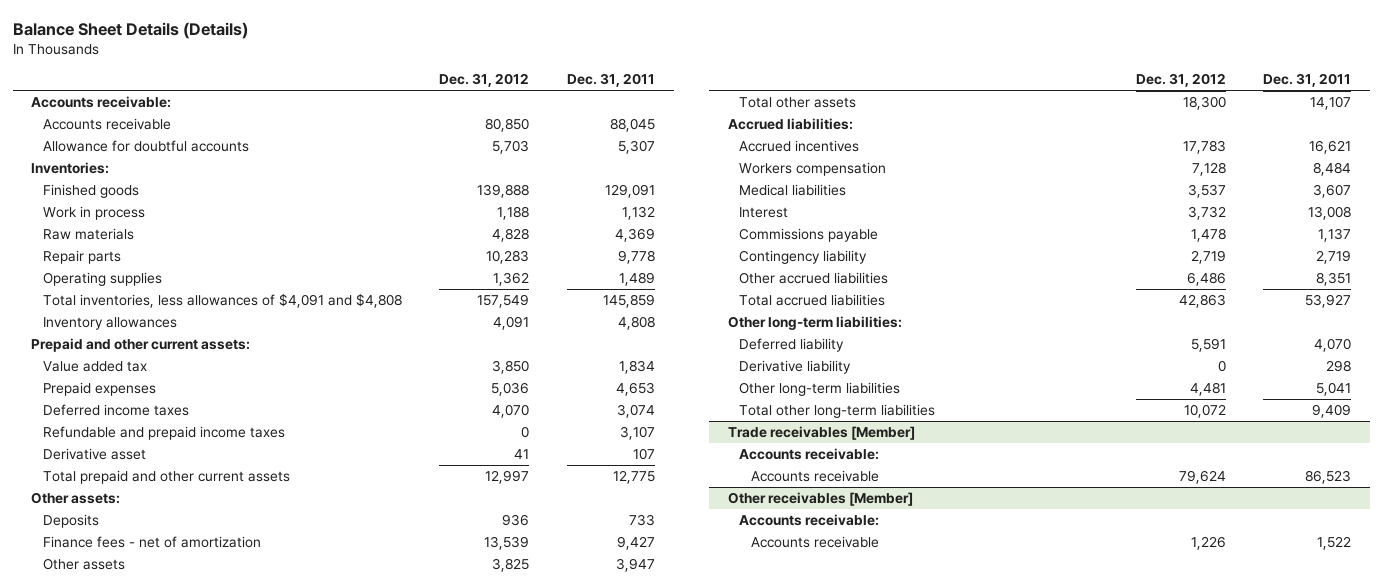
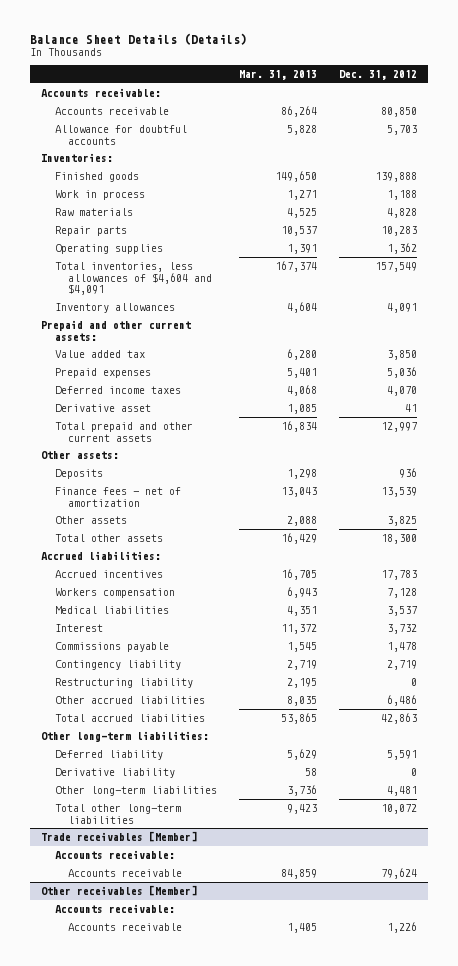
- | Dec. 31, 2012 | Dec. 31, 2011
+ | Mar. 31, 2013 | Dec. 31, 2012
- Total inventories, less allowances of $4,091 and $4,808 | 157,549 | 145,859
+ Total inventories, less allowances of $4,604 and $4,091 | 167,374 | 157,549
- Refundable and prepaid income taxes | 0 | 3,107
+ Restructuring liability | 2,195 | 0

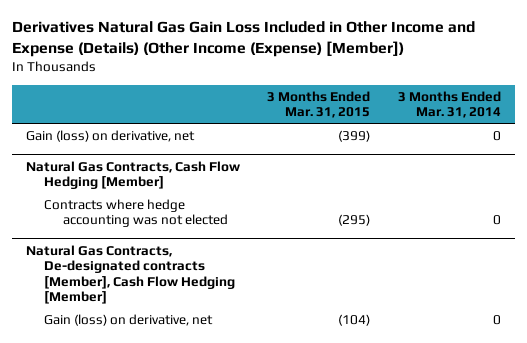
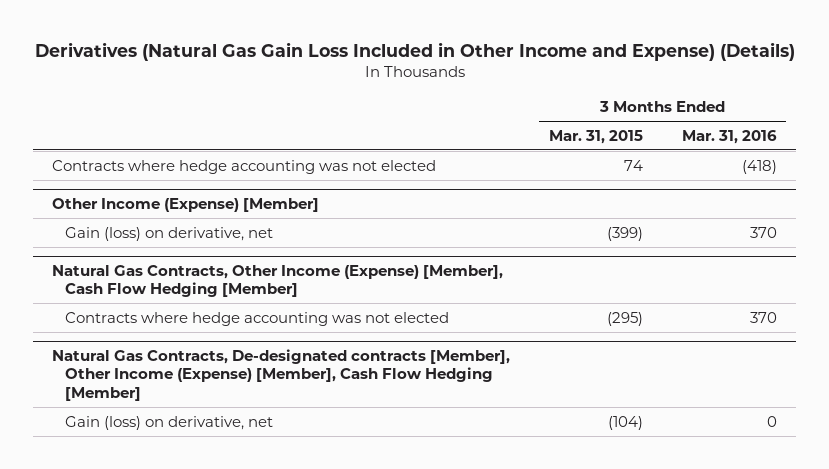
- Derivatives Natural Gas Gain Loss Included in Other Income and Expense (Details) (Other Income (Expense) [Member])
+ Derivatives (Natural Gas Gain Loss Included in Other Income and Expense) (Details)
- | 3 Months Ended Mar. 31, 2015 | 3 Months Ended Mar. 31, 2014
+ | 3 Months Ended Mar. 31, 2015 | 3 Months Ended Mar. 31, 2016
+ Contracts where hedge accounting was not elected | 74 | (418)
+ Other Income (Expense) [Member]
- Natural Gas Contracts, Cash Flow Hedging [Member]
+ Natural Gas Contracts, Other Income (Expense) [Member], Cash Flow Hedging [Member]
- Natural Gas Contracts, De-designated contracts [Member], Cash Flow Hedging [Member]
+ Natural Gas Contracts, De-designated contracts [Member], Other Income (Expense) [Member], Cash Flow Hedging [Member]

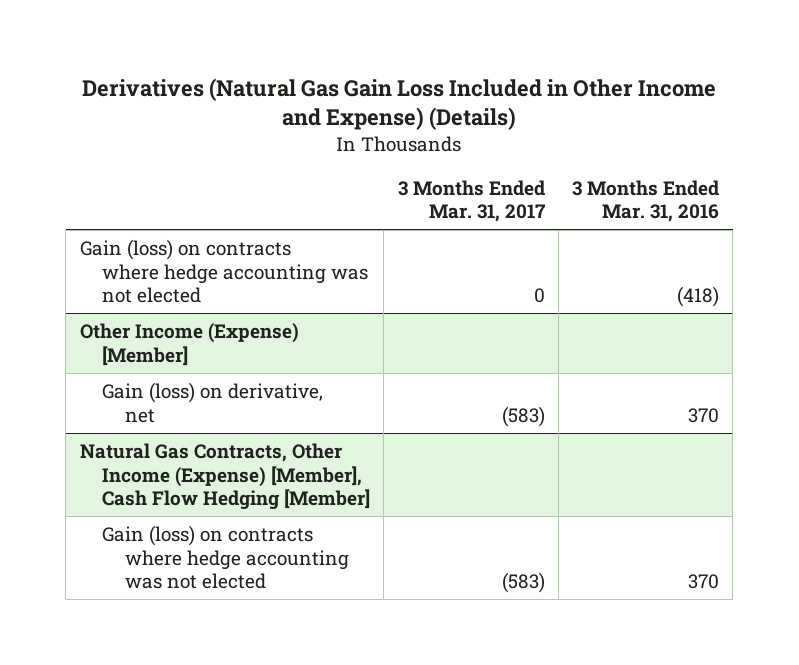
- | 3 Months Ended Mar. 31, 2015 | 3 Months Ended Mar. 31, 2016
+ | 3 Months Ended Mar. 31, 2017 | 3 Months Ended Mar. 31, 2016
- Contracts where hedge accounting was not elected | 74 | (418)
+ Gain (loss) on contracts where hedge accounting was not elected | 0 | (418)
@ Natural Gas Contracts, Other Income (Expense) [Member], Cash Flow Hedging [Member]
- Contracts where hedge accounting was not elected | (295) | 370
- Natural Gas Contracts, De-designated contracts [Member], Other Income (Expense) [Member], Cash Flow Hedging [Member]
- Gain (loss) on derivative, net | (104) | 0
@ Natural Gas Contracts, Other Income (Expense) [Member], Cash Flow Hedging [Member]
+ Gain (loss) on contracts where hedge accounting was not elected | (583) | 370

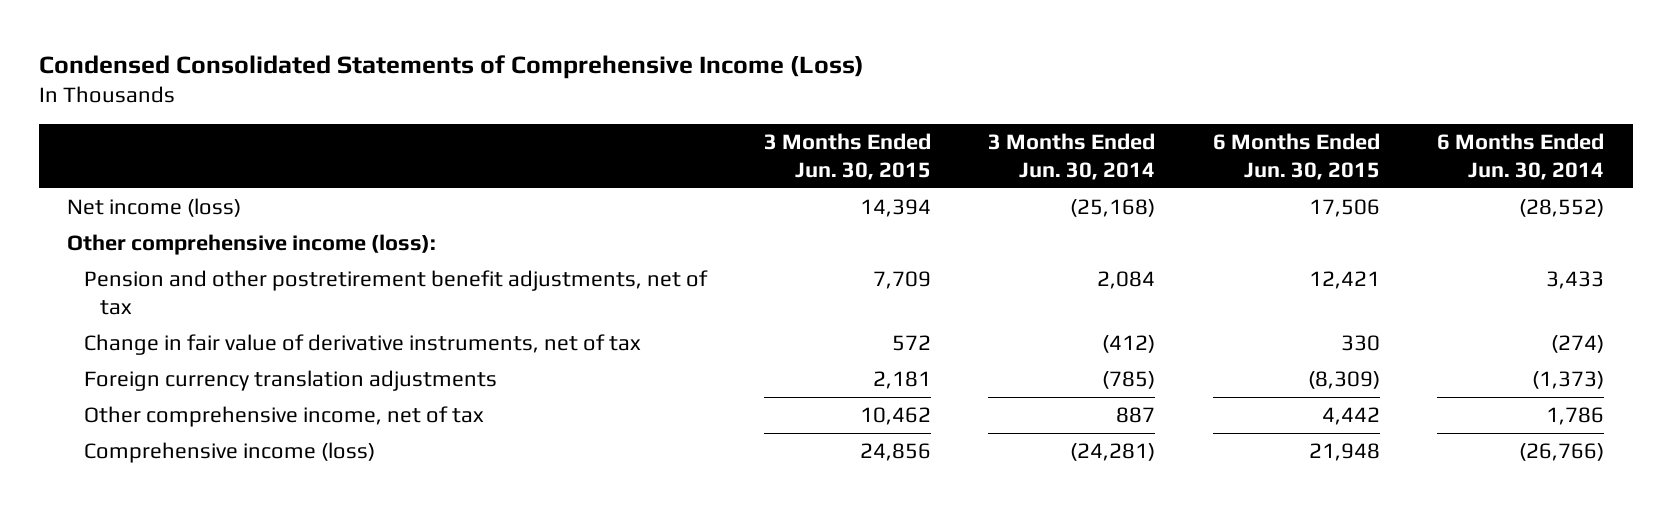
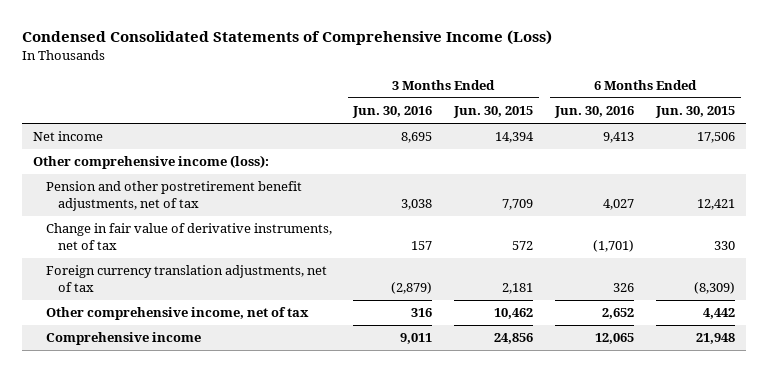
- | 3 Months Ended Jun. 30, 2015 | 3 Months Ended Jun. 30, 2014 | 6 Months Ended Jun. 30, 2015 | 6 Months Ended Jun. 30, 2014
+ | 3 Months Ended Jun. 30, 2016 | 3 Months Ended Jun. 30, 2015 | 6 Months Ended Jun. 30, 2016 | 6 Months Ended Jun. 30, 2015
- Net income (loss) | 14,394 | (25,168) | 17,506 | (28,552)
+ Net income | 8,695 | 14,394 | 9,413 | 17,506
- Foreign currency translation adjustments | 2,181 | (785) | (8,309) | (1,373)
+ Foreign currency translation adjustments, net of tax | (2,879) | 2,181 | 326 | (8,309)
- Comprehensive income (loss) | 24,856 | (24,281) | 21,948 | (26,766)
+ Comprehensive income | 9,011 | 24,856 | 12,065 | 21,948

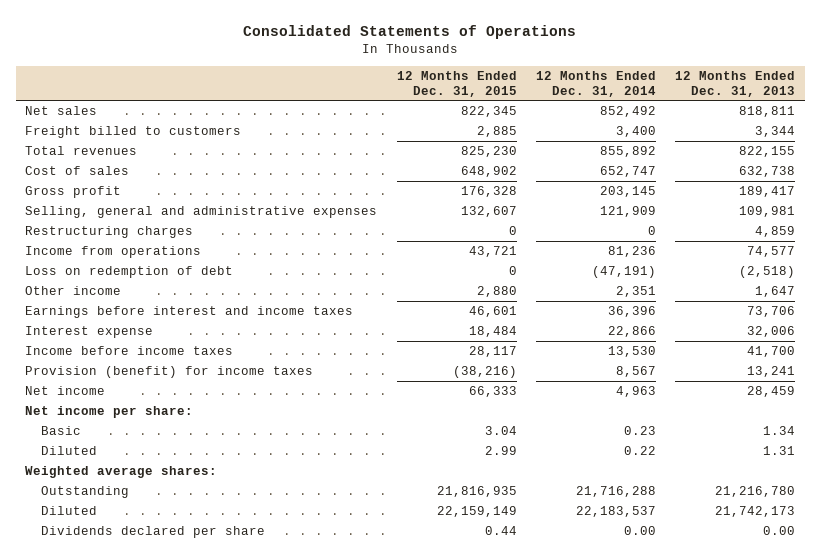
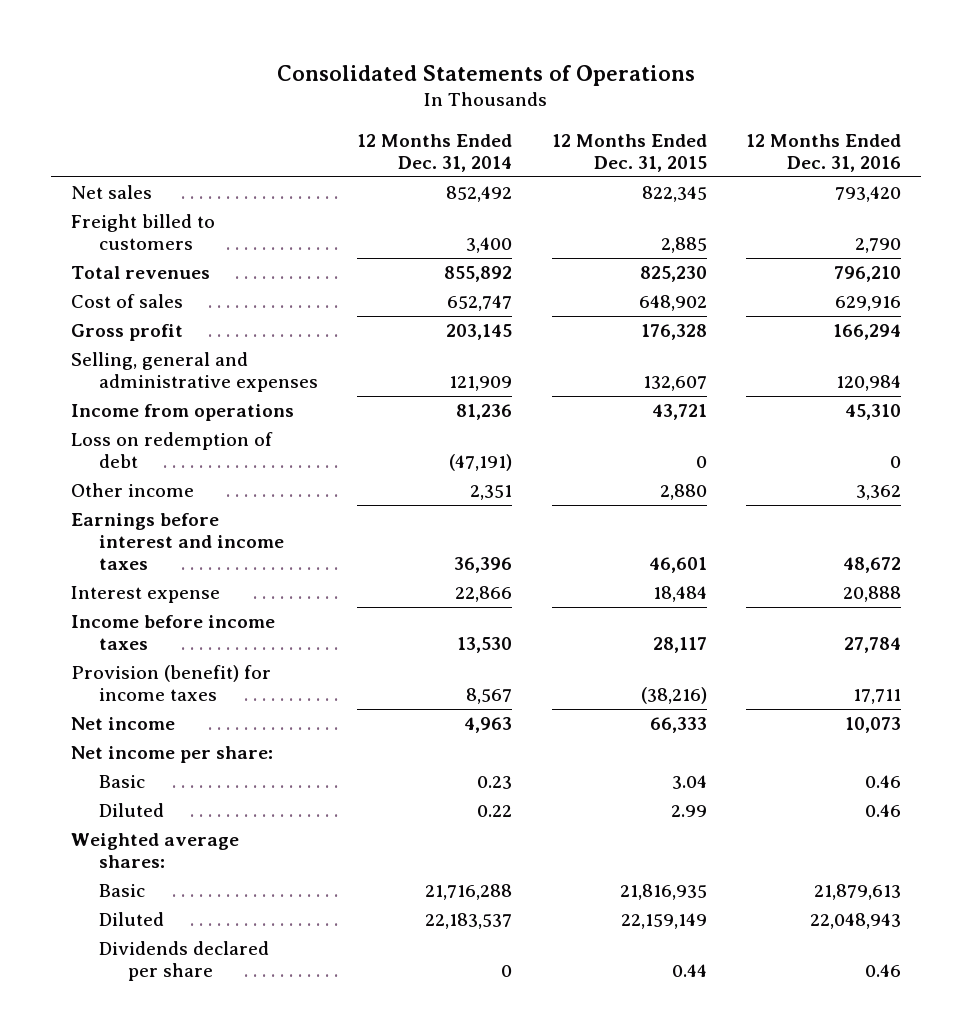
- | 12 Months Ended Dec. 31, 2015 | 12 Months Ended Dec. 31, 2014 | 12 Months Ended Dec. 31, 2013
+ | 12 Months Ended Dec. 31, 2014 | 12 Months Ended Dec. 31, 2015 | 12 Months Ended Dec. 31, 2016
- Restructuring charges | 0 | 0 | 4,859
- Outstanding | 21,816,935 | 21,716,288 | 21,216,780
+ Basic | 21,716,288 | 21,816,935 | 21,879,613
- Dividends declared per share | 0.44 | 0.00 | 0.00
+ Dividends declared per share | 0 | 0.44 | 0.46

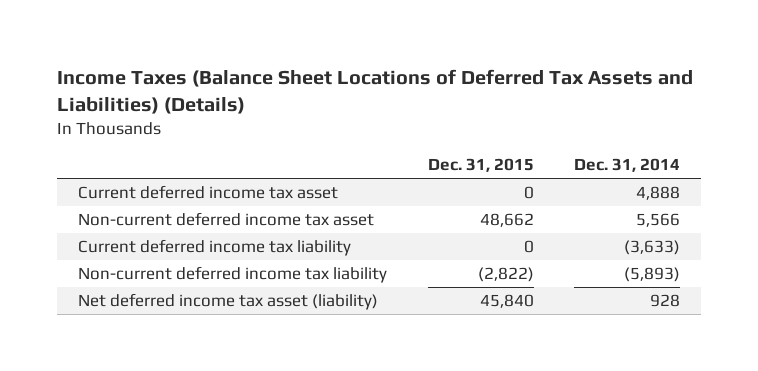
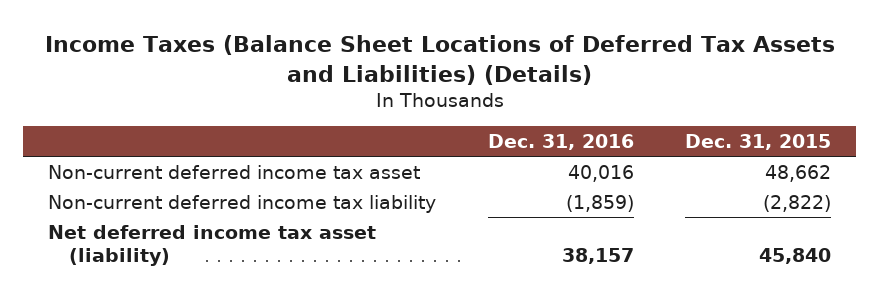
- | Dec. 31, 2015 | Dec. 31, 2014
+ | Dec. 31, 2016 | Dec. 31, 2015
- Current deferred income tax asset | 0 | 4,888
- Current deferred income tax liability | 0 | (3,633)

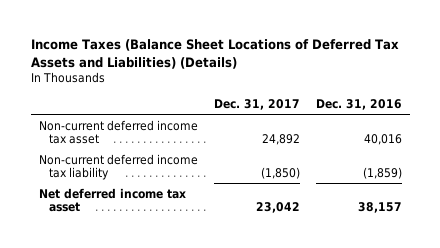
- | Dec. 31, 2016 | Dec. 31, 2015
+ | Dec. 31, 2017 | Dec. 31, 2016
- Net deferred income tax asset (liability) | 38,157 | 45,840
+ Net deferred income tax asset | 23,042 | 38,157

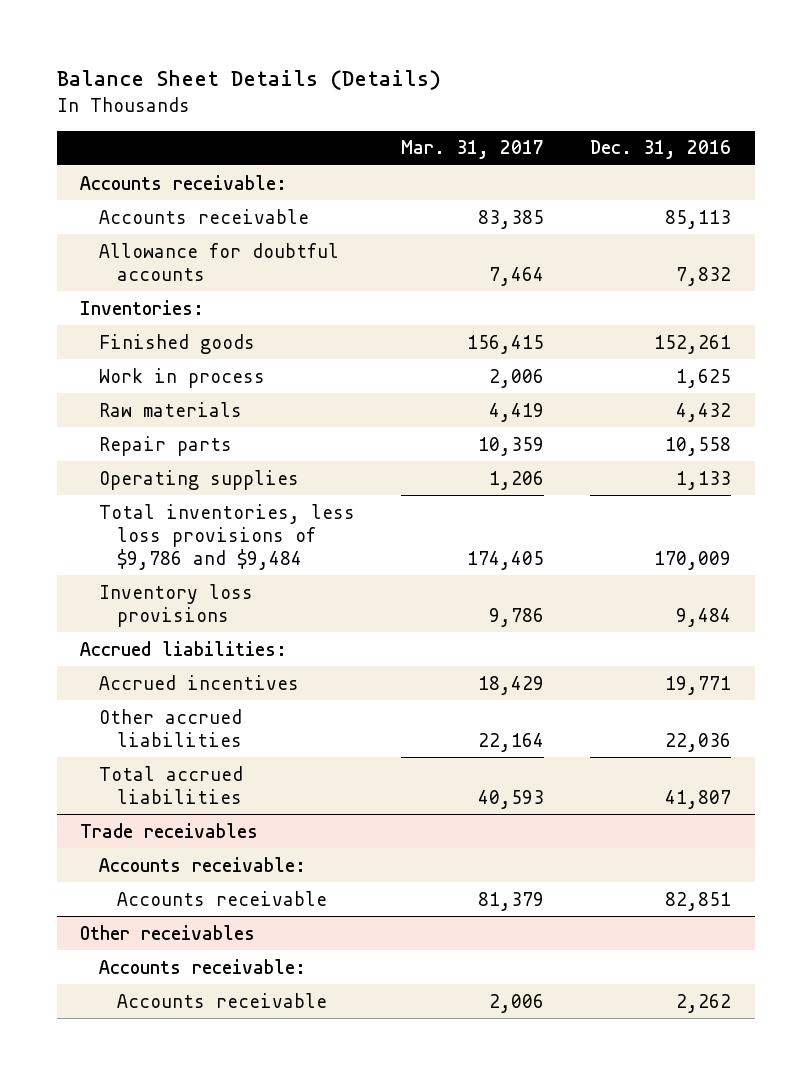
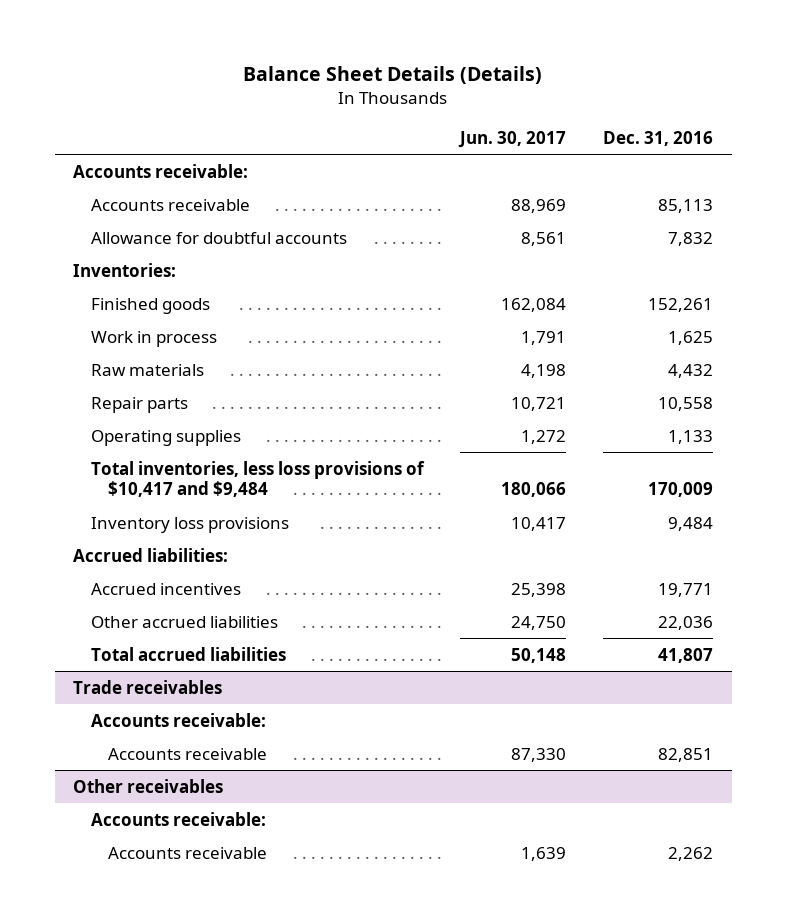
- | Mar. 31, 2017 | Dec. 31, 2016
+ | Jun. 30, 2017 | Dec. 31, 2016
- Total inventories, less loss provisions of $9,786 and $9,484 | 174,405 | 170,009
+ Total inventories, less loss provisions of $10,417 and $9,484 | 180,066 | 170,009

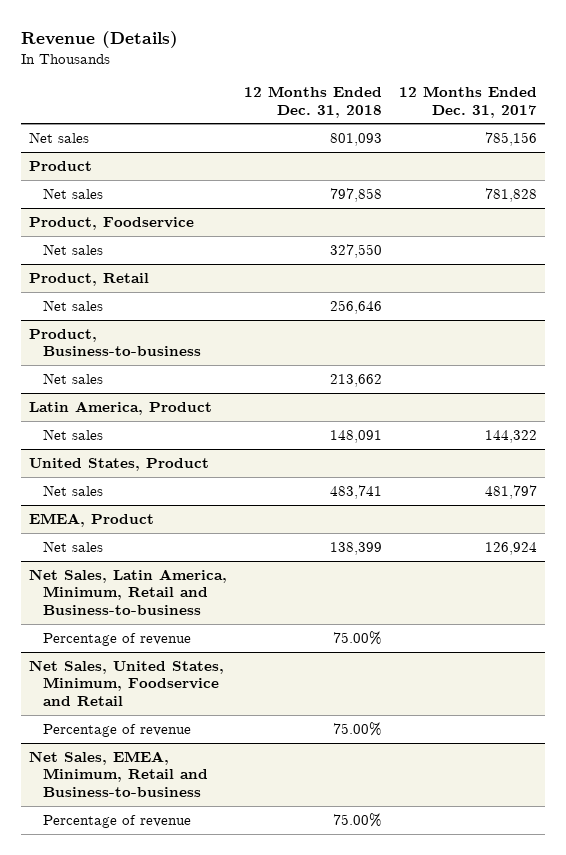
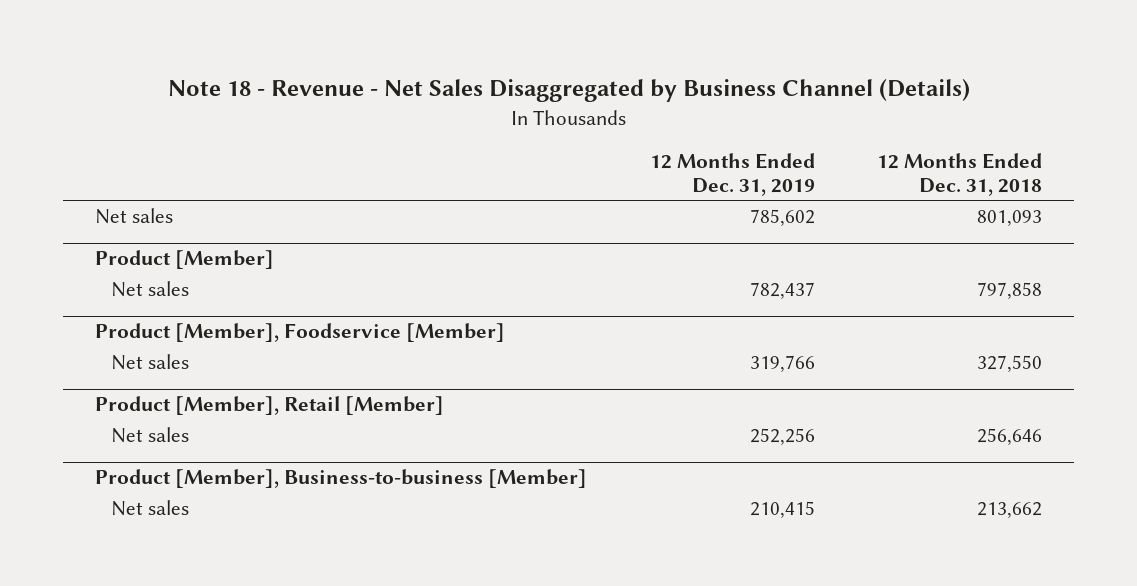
- Revenue (Details)
+ Note 18 - Revenue - Net Sales Disaggregated by Business Channel (Details)
- | 12 Months Ended Dec. 31, 2018 | 12 Months Ended Dec. 31, 2017
+ | 12 Months Ended Dec. 31, 2019 | 12 Months Ended Dec. 31, 2018
- Product
+ Product [Member]
- Product, Foodservice
+ Product [Member], Foodservice [Member]
- Product, Retail
+ Product [Member], Retail [Member]
- Product, Business-to-business
+ Product [Member], Business-to-business [Member]
- Latin America, Product
- Net sales | 148,091 | 144,322
- United States, Product
- Net sales | 483,741 | 481,797
- EMEA, Product
- Net sales | 138,399 | 126,924
- Net Sales, Latin America, Minimum, Retail and Business-to-business
- Percentage of revenue | 75.00% |
- Net Sales, United States, Minimum, Foodservice and Retail
- Percentage of revenue | 75.00% |
- Net Sales, EMEA, Minimum, Retail and Business-to-business
- Percentage of revenue | 75.00% |

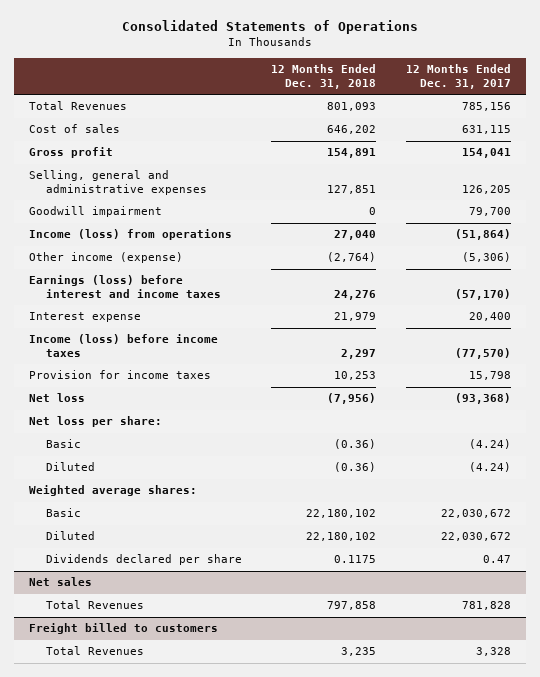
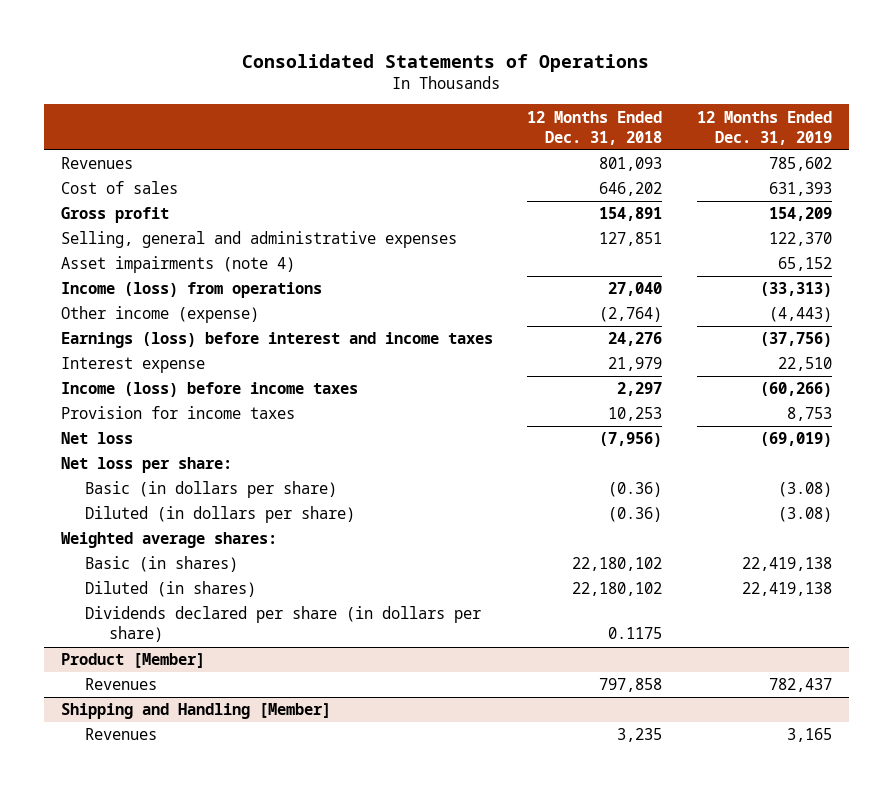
- | 12 Months Ended Dec. 31, 2018 | 12 Months Ended Dec. 31, 2017
+ | 12 Months Ended Dec. 31, 2018 | 12 Months Ended Dec. 31, 2019
- Total Revenues | 801,093 | 785,156
+ Revenues | 801,093 | 785,602
- Goodwill impairment | 0 | 79,700
+ Asset impairments (note 4) | | 65,152
- Basic | (0.36) | (4.24)
- Diluted | (0.36) | (4.24)
+ Basic (in dollars per share) | (0.36) | (3.08)
+ Diluted (in dollars per share) | (0.36) | (3.08)
- Basic | 22,180,102 | 22,030,672
- Diluted | 22,180,102 | 22,030,672
- Dividends declared per share | 0.1175 | 0.47
- Net sales
- Total Revenues | 797,858 | 781,828
- Freight billed to customers
- Total Revenues | 3,235 | 3,328
+ Basic (in shares) | 22,180,102 | 22,419,138
+ Diluted (in shares) | 22,180,102 | 22,419,138
+ Dividends declared per share (in dollars per share) | 0.1175 |
+ Product [Member]
+ Revenues | 797,858 | 782,437
+ Shipping and Handling [Member]
+ Revenues | 3,235 | 3,165

